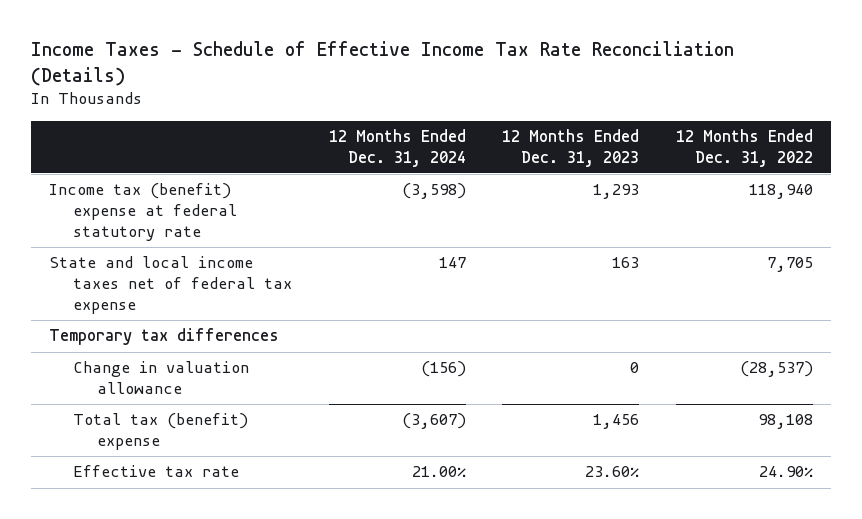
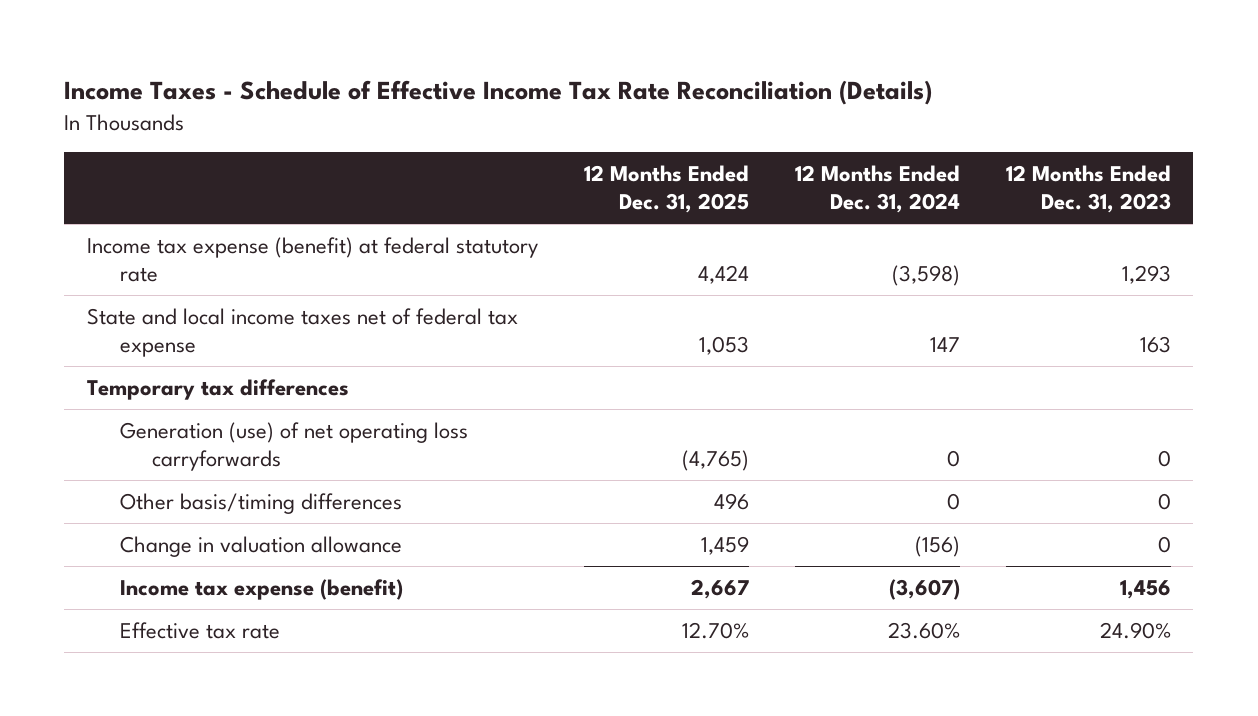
- | 12 Months Ended Dec. 31, 2024 | 12 Months Ended Dec. 31, 2023 | 12 Months Ended Dec. 31, 2022
+ | 12 Months Ended Dec. 31, 2025 | 12 Months Ended Dec. 31, 2024 | 12 Months Ended Dec. 31, 2023
- Income tax (benefit) expense at federal statutory rate | (3,598) | 1,293 | 118,940
+ Income tax expense (benefit) at federal statutory rate | 4,424 | (3,598) | 1,293
+ Generation (use) of net operating loss carryforwards | (4,765) | 0 | 0
+ Other basis/timing differences | 496 | 0 | 0
- Total tax (benefit) expense | (3,607) | 1,456 | 98,108
- Effective tax rate | 21.00% | 23.60% | 24.90%
+ Income tax expense (benefit) | 2,667 | (3,607) | 1,456
+ Effective tax rate | 12.70% | 23.60% | 24.90%

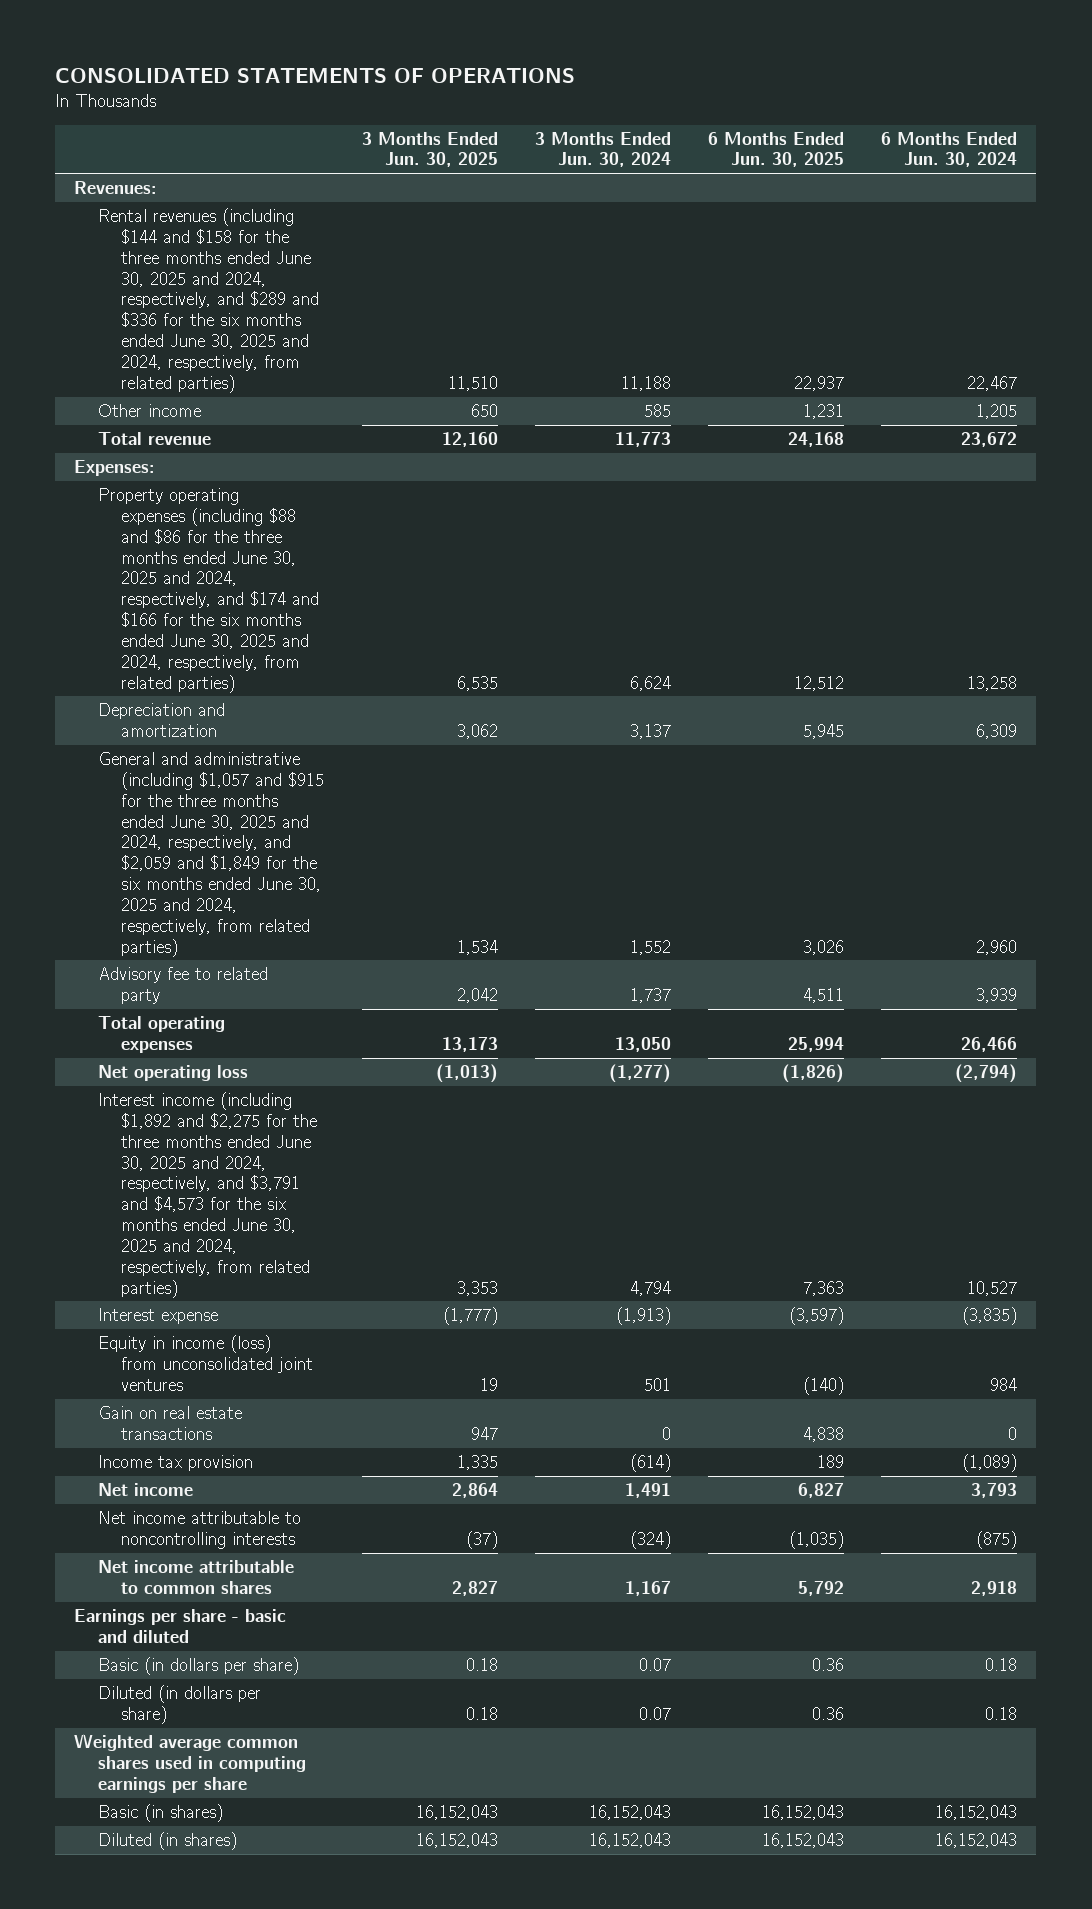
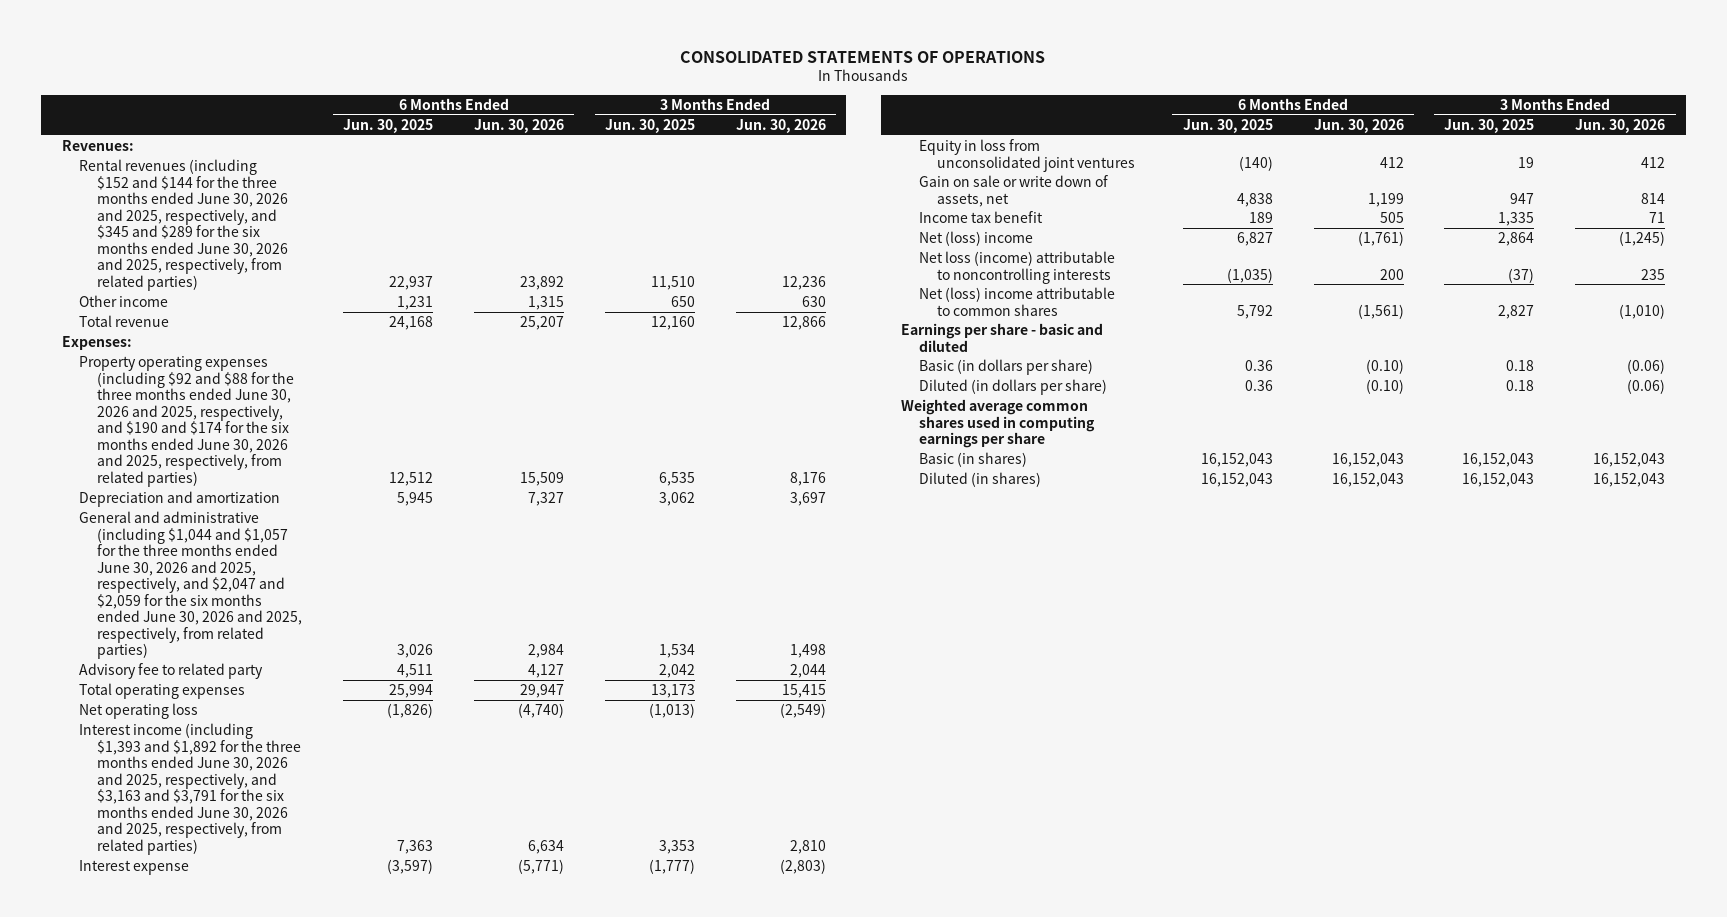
- | 3 Months Ended Jun. 30, 2025 | 3 Months Ended Jun. 30, 2024 | 6 Months Ended Jun. 30, 2025 | 6 Months Ended Jun. 30, 2024
+ | 6 Months Ended Jun. 30, 2025 | 6 Months Ended Jun. 30, 2026 | 3 Months Ended Jun. 30, 2025 | 3 Months Ended Jun. 30, 2026
- Rental revenues (including $144 and $158 for the three months ended June 30, 2025 and 2024, respectively, and $289 and $336 for the six months ended June 30, 2025 and 2024, respectively, from related parties) | 11,510 | 11,188 | 22,937 | 22,467
+ Rental revenues (including $152 and $144 for the three months ended June 30, 2026 and 2025, respectively, and $345 and $289 for the six months ended June 30, 2026 and 2025, respectively, from related parties) | 22,937 | 23,892 | 11,510 | 12,236
- Property operating expenses (including $88 and $86 for the three months ended June 30, 2025 and 2024, respectively, and $174 and $166 for the six months ended June 30, 2025 and 2024, respectively, from related parties) | 6,535 | 6,624 | 12,512 | 13,258
+ Property operating expenses (including $92 and $88 for the three months ended June 30, 2026 and 2025, respectively, and $190 and $174 for the six months ended June 30, 2026 and 2025, respectively, from related parties) | 12,512 | 15,509 | 6,535 | 8,176
- General and administrative (including $1,057 and $915 for the three months ended June 30, 2025 and 2024, respectively, and $2,059 and $1,849 for the six months ended June 30, 2025 and 2024, respectively, from related parties) | 1,534 | 1,552 | 3,026 | 2,960
+ General and administrative (including $1,044 and $1,057 for the three months ended June 30, 2026 and 2025, respectively, and $2,047 and $2,059 for the six months ended June 30, 2026 and 2025, respectively, from related parties) | 3,026 | 2,984 | 1,534 | 1,498
- Interest income (including $1,892 and $2,275 for the three months ended June 30, 2025 and 2024, respectively, and $3,791 and $4,573 for the six months ended June 30, 2025 and 2024, respectively, from related parties) | 3,353 | 4,794 | 7,363 | 10,527
+ Interest income (including $1,393 and $1,892 for the three months ended June 30, 2026 and 2025, respectively, and $3,163 and $3,791 for the six months ended June 30, 2026 and 2025, respectively, from related parties) | 7,363 | 6,634 | 3,353 | 2,810
- Equity in income (loss) from unconsolidated joint ventures | 19 | 501 | (140) | 984
- Gain on real estate transactions | 947 | 0 | 4,838 | 0
- Income tax provision | 1,335 | (614) | 189 | (1,089)
- Net income | 2,864 | 1,491 | 6,827 | 3,793
- Net income attributable to noncontrolling interests | (37) | (324) | (1,035) | (875)
- Net income attributable to common shares | 2,827 | 1,167 | 5,792 | 2,918
+ Equity in loss from unconsolidated joint ventures | (140) | 412 | 19 | 412
+ Gain on sale or write down of assets, net | 4,838 | 1,199 | 947 | 814
+ Income tax benefit | 189 | 505 | 1,335 | 71
+ Net (loss) income | 6,827 | (1,761) | 2,864 | (1,245)
+ Net loss (income) attributable to noncontrolling interests | (1,035) | 200 | (37) | 235
+ Net (loss) income attributable to common shares | 5,792 | (1,561) | 2,827 | (1,010)

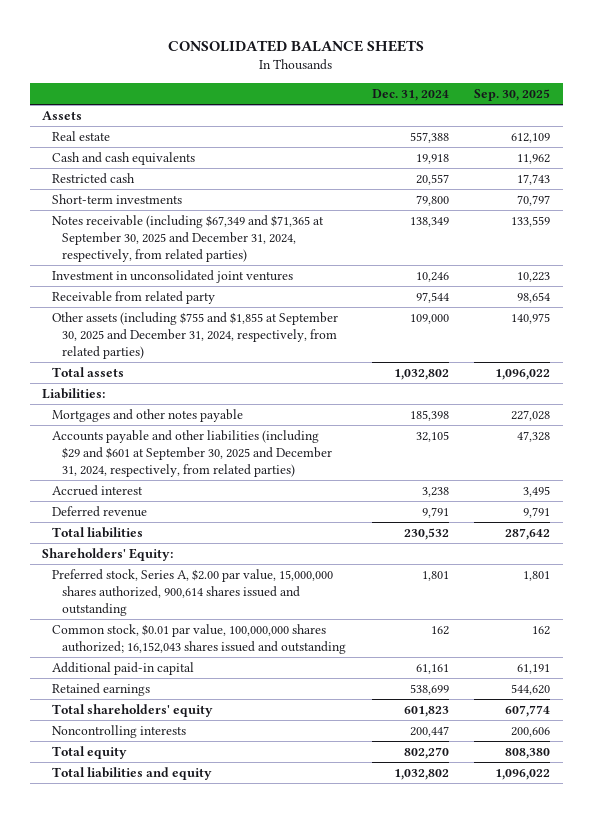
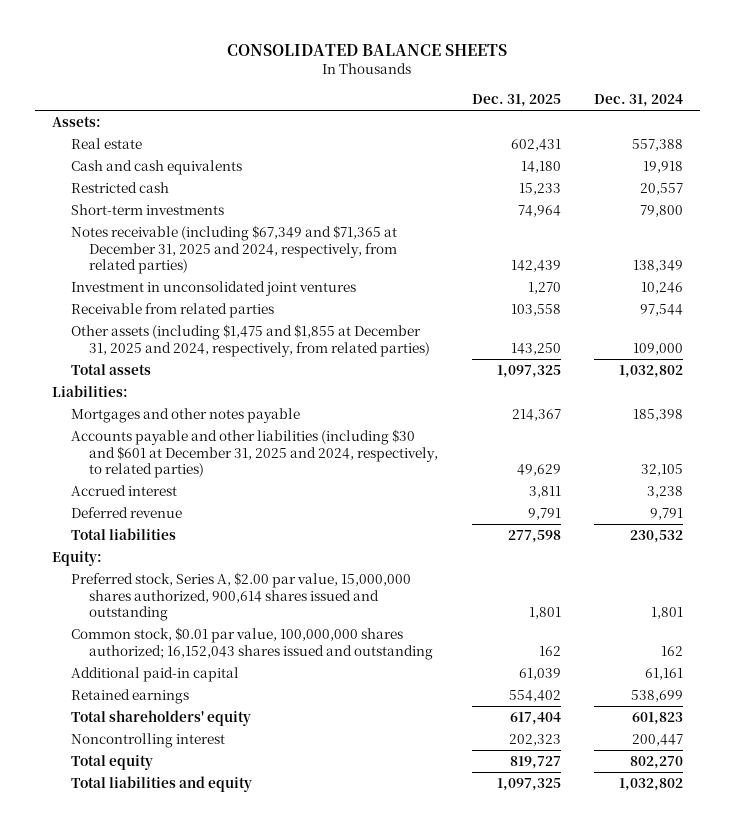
- | Dec. 31, 2024 | Sep. 30, 2025
+ | Dec. 31, 2025 | Dec. 31, 2024
- Assets
+ Assets:
- Notes receivable (including $67,349 and $71,365 at September 30, 2025 and December 31, 2024, respectively, from related parties) | 138,349 | 133,559
+ Notes receivable (including $67,349 and $71,365 at December 31, 2025 and 2024, respectively, from related parties) | 142,439 | 138,349
- Receivable from related party | 97,544 | 98,654
- Other assets (including $755 and $1,855 at September 30, 2025 and December 31, 2024, respectively, from related parties) | 109,000 | 140,975
+ Receivable from related parties | 103,558 | 97,544
+ Other assets (including $1,475 and $1,855 at December 31, 2025 and 2024, respectively, from related parties) | 143,250 | 109,000
- Accounts payable and other liabilities (including $29 and $601 at September 30, 2025 and December 31, 2024, respectively, from related parties) | 32,105 | 47,328
+ Accounts payable and other liabilities (including $30 and $601 at December 31, 2025 and 2024, respectively, to related parties) | 49,629 | 32,105
- Shareholders' Equity:
+ Equity:
- Noncontrolling interests | 200,447 | 200,606
+ Noncontrolling interest | 202,323 | 200,447

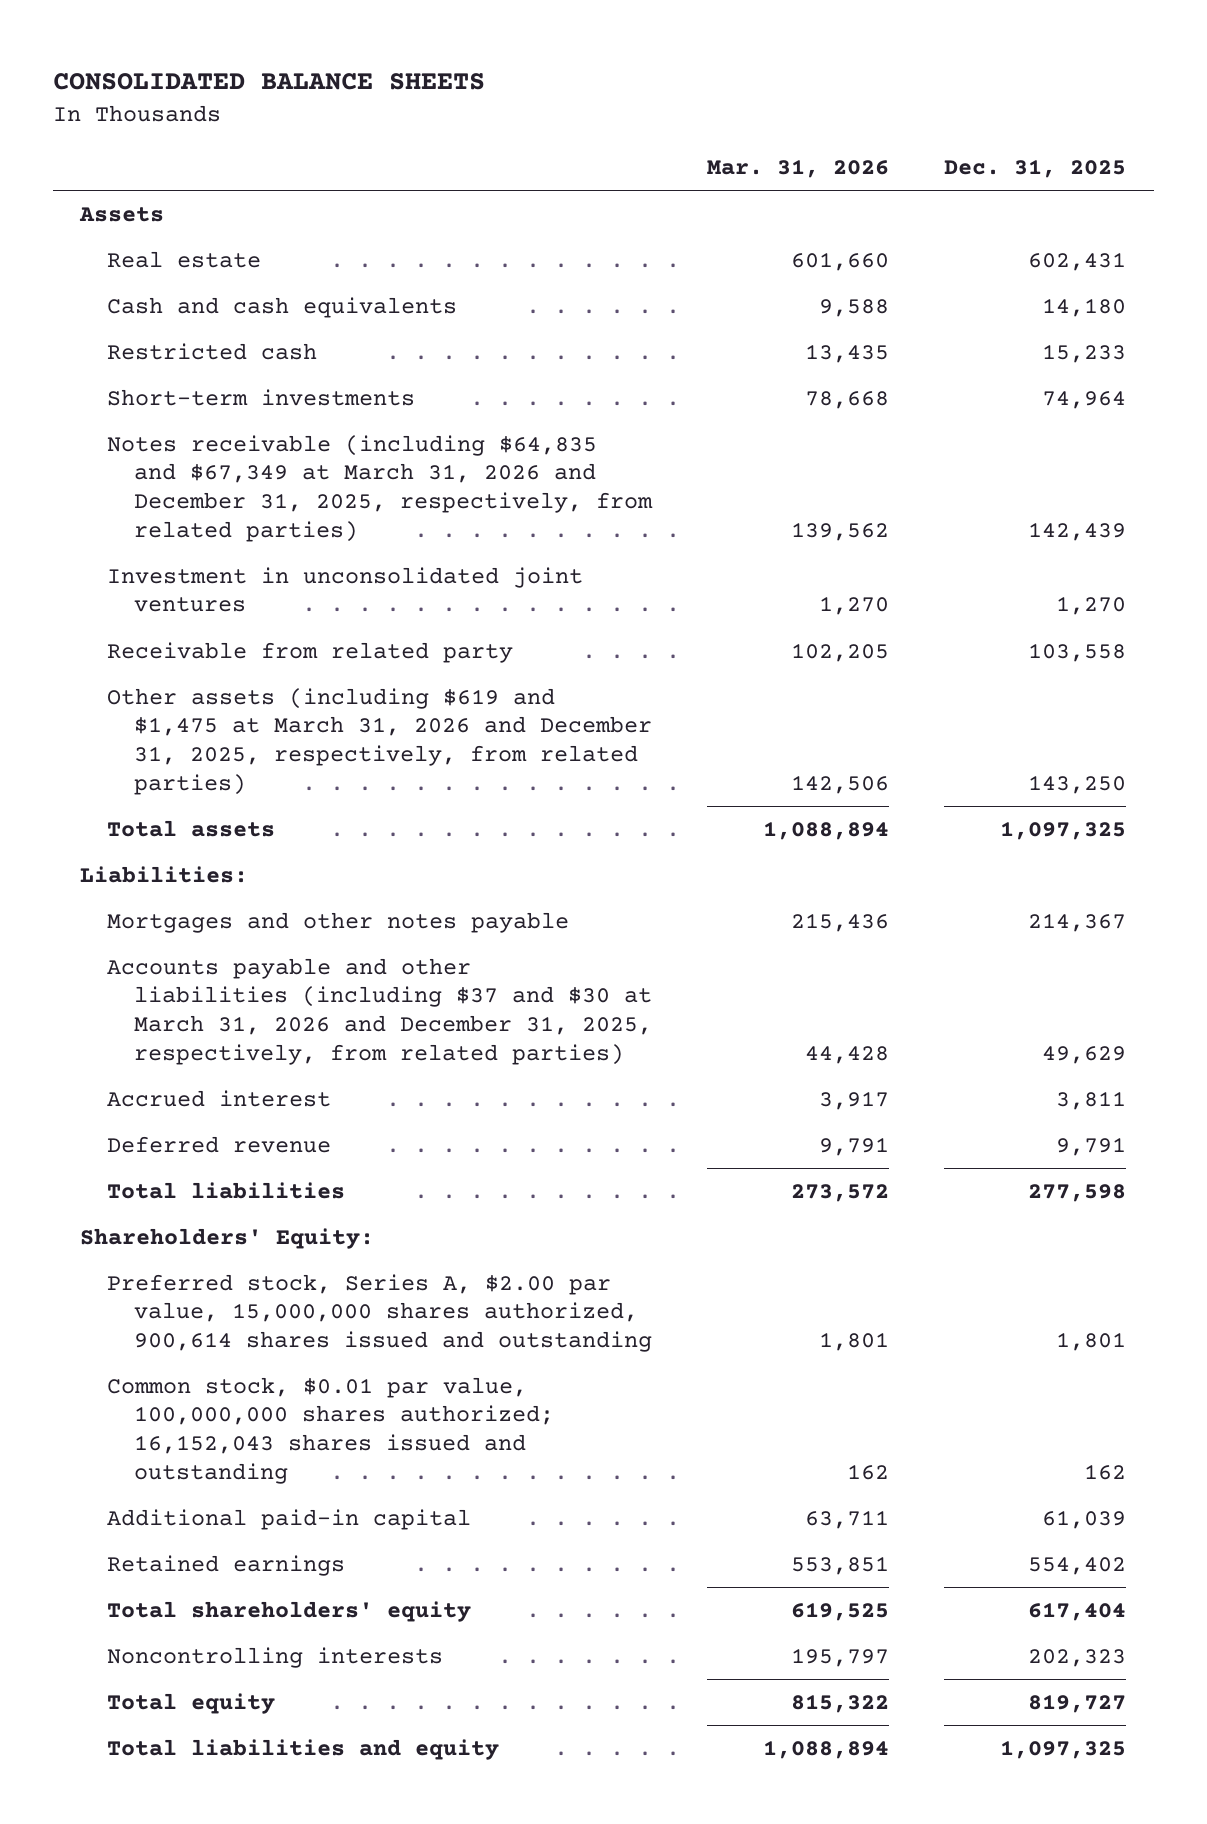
- | Dec. 31, 2025 | Dec. 31, 2024
+ | Mar. 31, 2026 | Dec. 31, 2025
- Assets:
+ Assets
- Notes receivable (including $67,349 and $71,365 at December 31, 2025 and 2024, respectively, from related parties) | 142,439 | 138,349
+ Notes receivable (including $64,835 and $67,349 at March 31, 2026 and December 31, 2025, respectively, from related parties) | 139,562 | 142,439
- Receivable from related parties | 103,558 | 97,544
- Other assets (including $1,475 and $1,855 at December 31, 2025 and 2024, respectively, from related parties) | 143,250 | 109,000
+ Receivable from related party | 102,205 | 103,558
+ Other assets (including $619 and $1,475 at March 31, 2026 and December 31, 2025, respectively, from related parties) | 142,506 | 143,250
- Accounts payable and other liabilities (including $30 and $601 at December 31, 2025 and 2024, respectively, to related parties) | 49,629 | 32,105
+ Accounts payable and other liabilities (including $37 and $30 at March 31, 2026 and December 31, 2025, respectively, from related parties) | 44,428 | 49,629
- Equity:
+ Shareholders' Equity:
- Noncontrolling interest | 202,323 | 200,447
+ Noncontrolling interests | 195,797 | 202,323

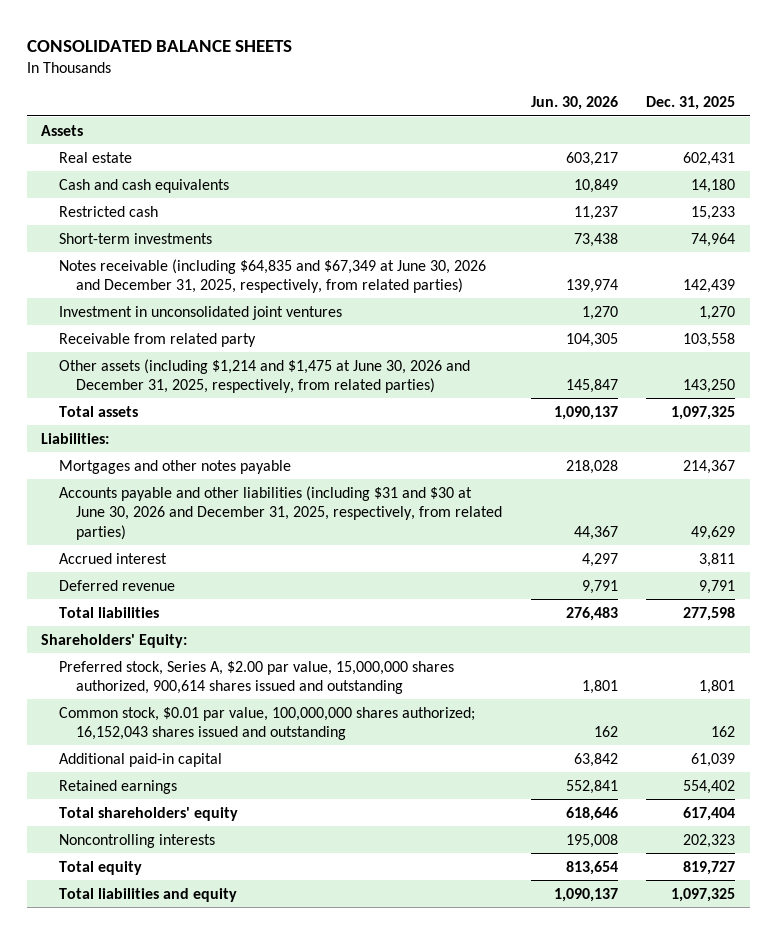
- | Mar. 31, 2026 | Dec. 31, 2025
+ | Jun. 30, 2026 | Dec. 31, 2025
- Notes receivable (including $64,835 and $67,349 at March 31, 2026 and December 31, 2025, respectively, from related parties) | 139,562 | 142,439
+ Notes receivable (including $64,835 and $67,349 at June 30, 2026 and December 31, 2025, respectively, from related parties) | 139,974 | 142,439
- Other assets (including $619 and $1,475 at March 31, 2026 and December 31, 2025, respectively, from related parties) | 142,506 | 143,250
+ Other assets (including $1,214 and $1,475 at June 30, 2026 and December 31, 2025, respectively, from related parties) | 145,847 | 143,250
- Accounts payable and other liabilities (including $37 and $30 at March 31, 2026 and December 31, 2025, respectively, from related parties) | 44,428 | 49,629
+ Accounts payable and other liabilities (including $31 and $30 at June 30, 2026 and December 31, 2025, respectively, from related parties) | 44,367 | 49,629

